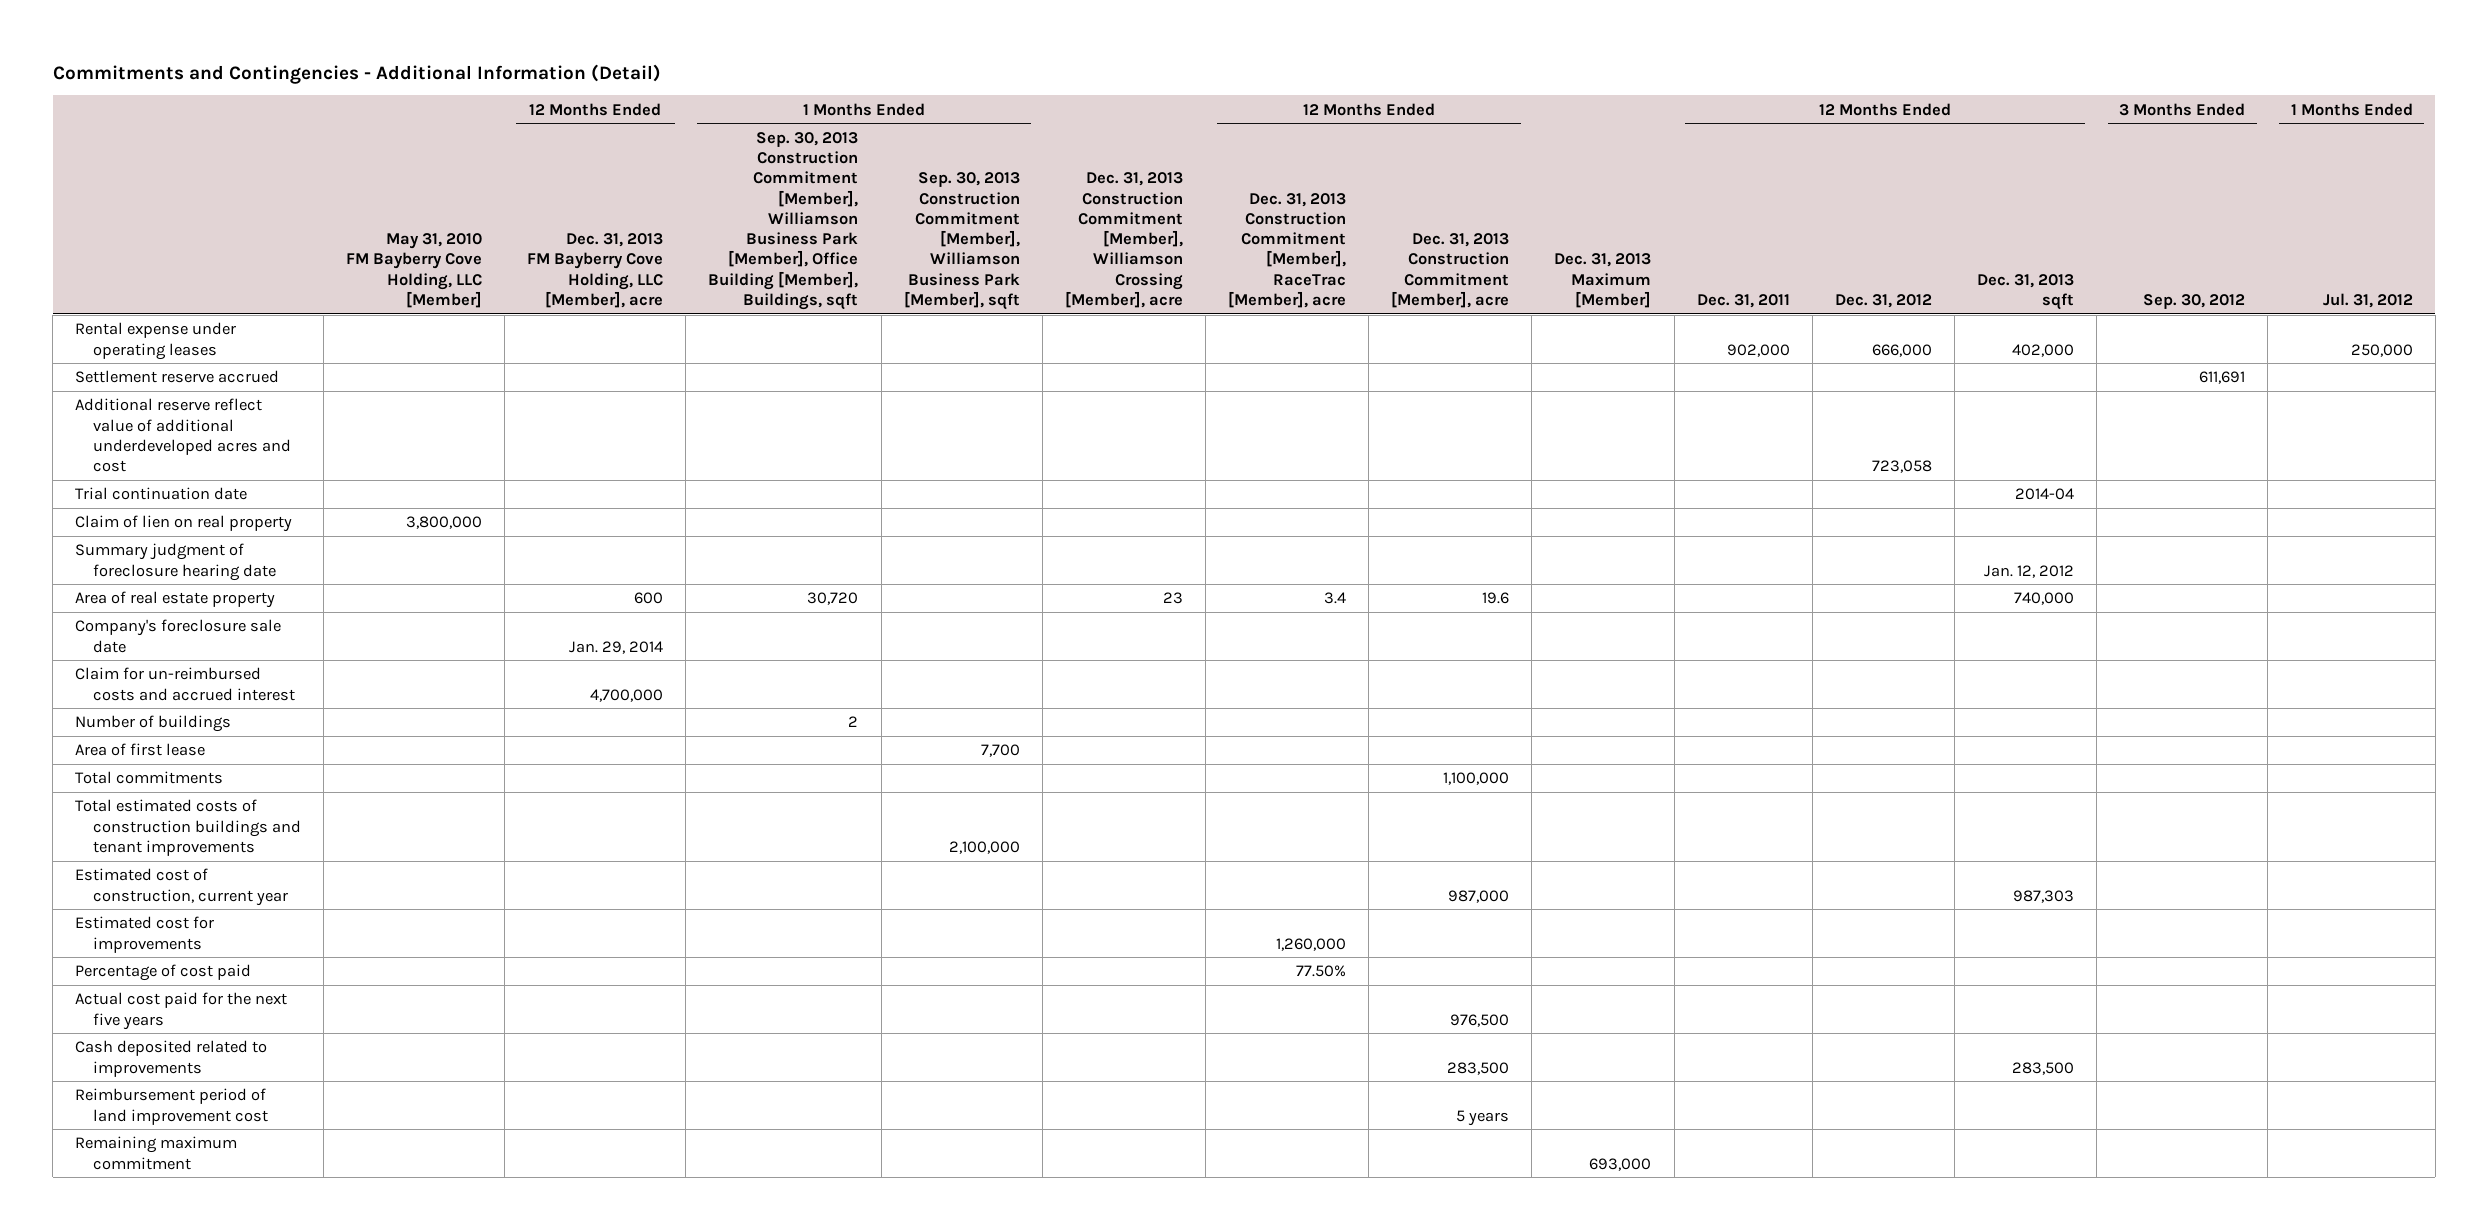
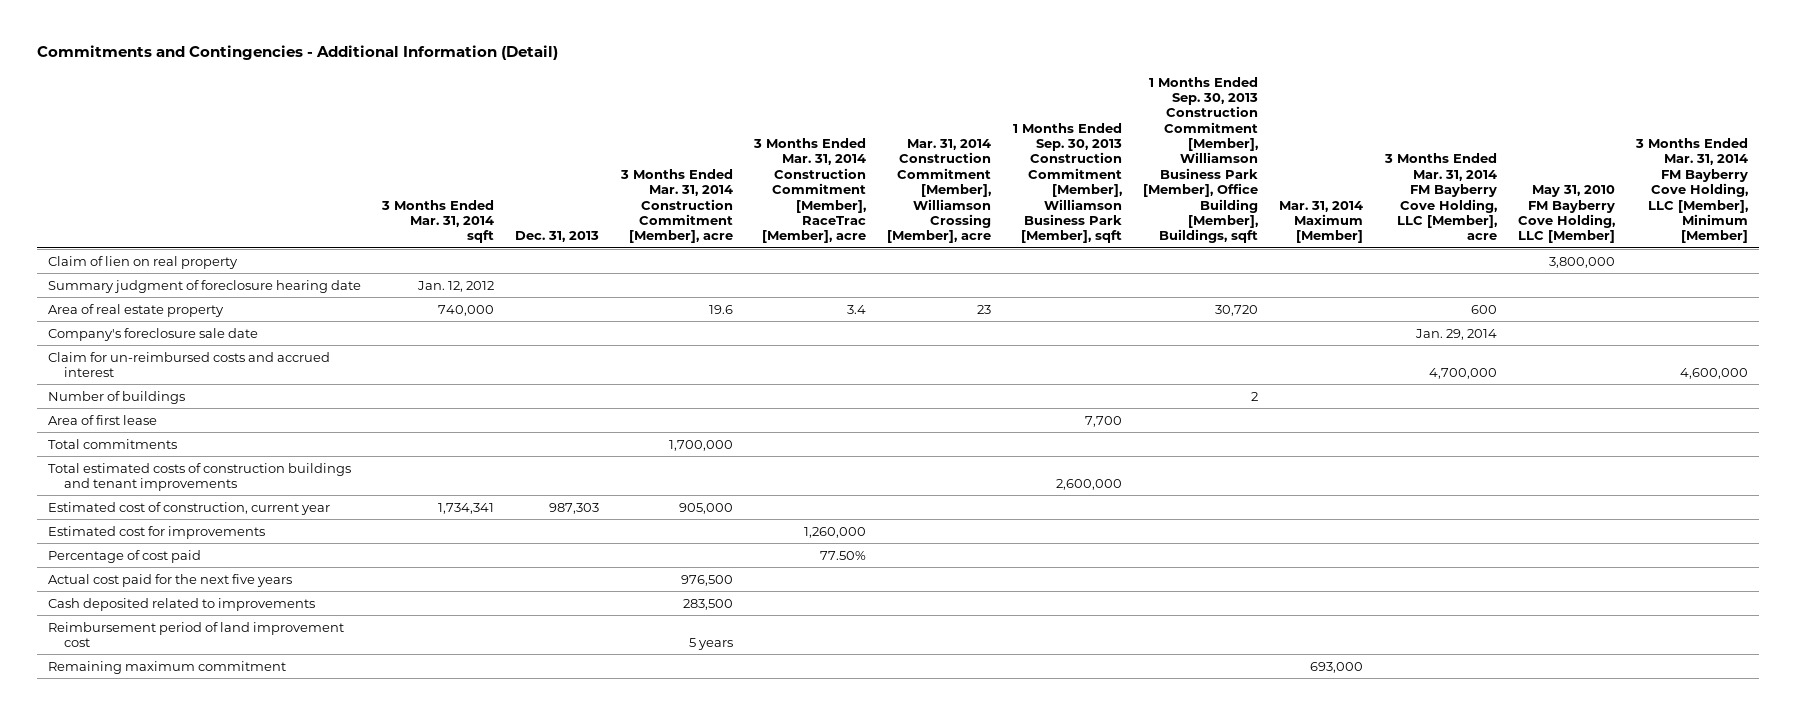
- | May 31, 2010 FM Bayberry Cove Holding, LLC [Member] | 12 Months Ended Dec. 31, 2013 FM Bayberry Cove Holding, LLC [Member], acre | 1 Months Ended Sep. 30, 2013 Construction Commitment [Member], Williamson Business Park [Member], Office Building [Member], Buildings, sqft | 1 Months Ended Sep. 30, 2013 Construction Commitment [Member], Williamson Business Park [Member], sqft | Dec. 31, 2013 Construction Commitment [Member], Williamson Crossing [Member], acre | 12 Months Ended Dec. 31, 2013 Construction Commitment [Member], RaceTrac [Member], acre | 12 Months Ended Dec. 31, 2013 Construction Commitment [Member], acre | Dec. 31, 2013 Maximum [Member] | 12 Months Ended Dec. 31, 2011 | 12 Months Ended Dec. 31, 2012 | 12 Months Ended Dec. 31, 2013 sqft | 3 Months Ended Sep. 30, 2012 | 1 Months Ended Jul. 31, 2012
+ | 3 Months Ended Mar. 31, 2014 sqft | Dec. 31, 2013 | 3 Months Ended Mar. 31, 2014 Construction Commitment [Member], acre | 3 Months Ended Mar. 31, 2014 Construction Commitment [Member], RaceTrac [Member], acre | Mar. 31, 2014 Construction Commitment [Member], Williamson Crossing [Member], acre | 1 Months Ended Sep. 30, 2013 Construction Commitment [Member], Williamson Business Park [Member], sqft | 1 Months Ended Sep. 30, 2013 Construction Commitment [Member], Williamson Business Park [Member], Office Building [Member], Buildings, sqft | Mar. 31, 2014 Maximum [Member] | 3 Months Ended Mar. 31, 2014 FM Bayberry Cove Holding, LLC [Member], acre | May 31, 2010 FM Bayberry Cove Holding, LLC [Member] | 3 Months Ended Mar. 31, 2014 FM Bayberry Cove Holding, LLC [Member], Minimum [Member]
- Rental expense under operating leases | | | | | | | | | 902,000 | 666,000 | 402,000 | | 250,000
- Settlement reserve accrued | | | | | | | | | | | | 611,691 |
- Additional reserve reflect value of additional underdeveloped acres and cost | | | | | | | | | | 723,058 | | |
- Trial continuation date | | | | | | | | | | | 2014-04 | |
- Total estimated costs of construction buildings and tenant improvements | | | | 2,100,000 | | | | | | | | |
+ Total estimated costs of construction buildings and tenant improvements | | | | | | 2,600,000 | | | | |

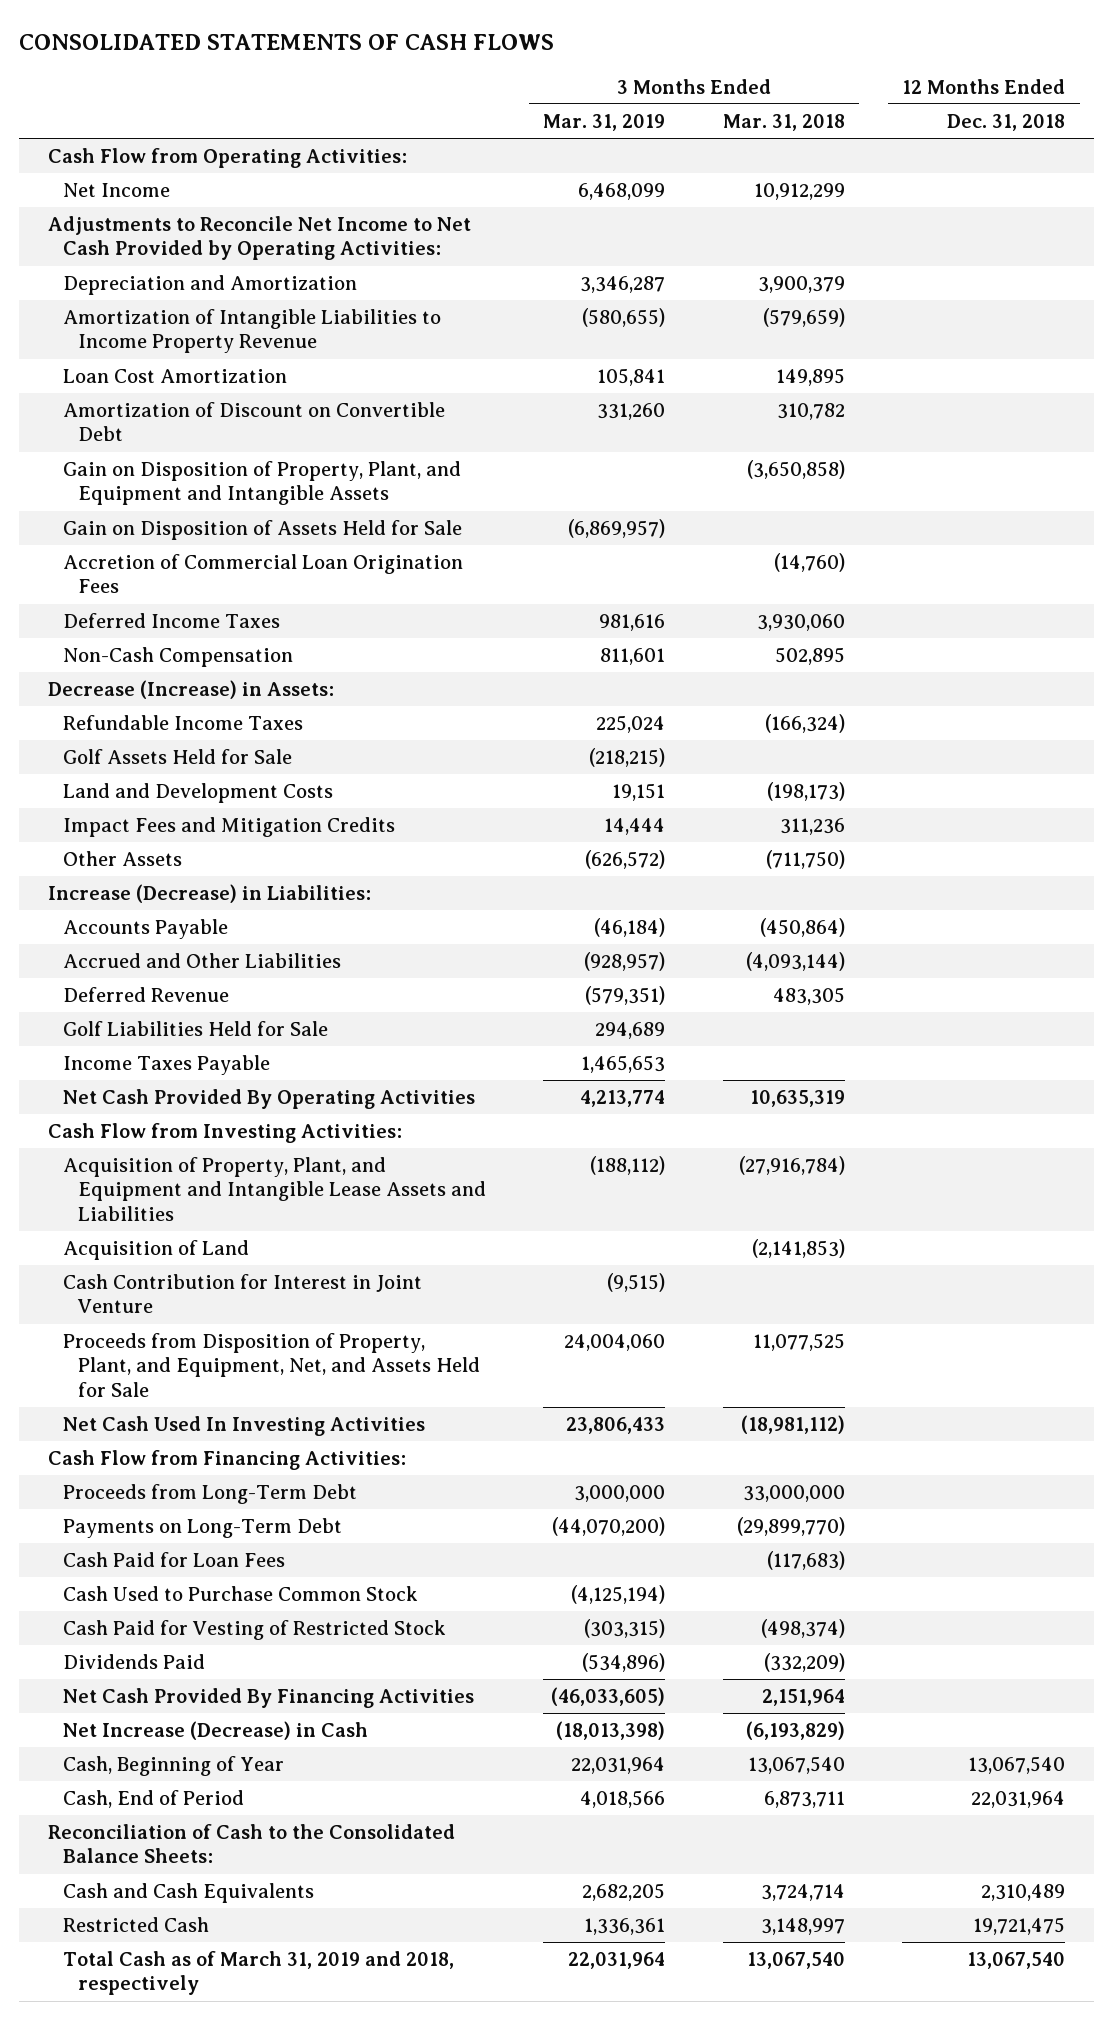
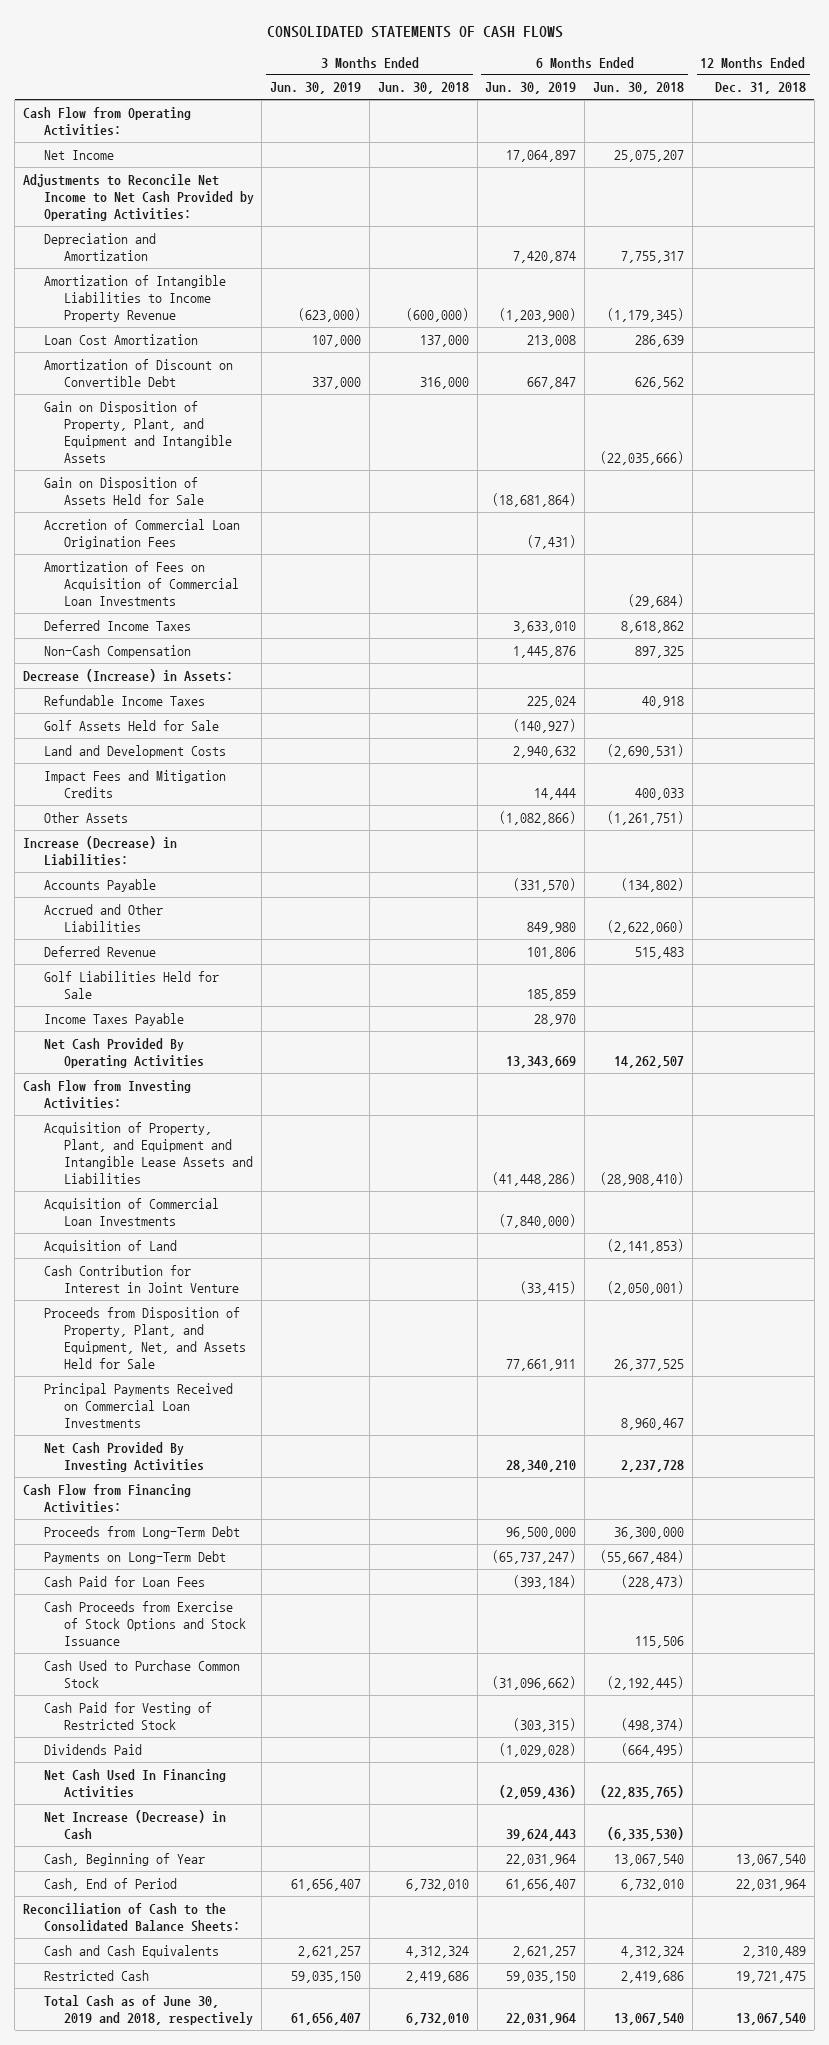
- | 3 Months Ended Mar. 31, 2019 | 3 Months Ended Mar. 31, 2018 | 12 Months Ended Dec. 31, 2018
+ | 3 Months Ended Jun. 30, 2019 | 3 Months Ended Jun. 30, 2018 | 6 Months Ended Jun. 30, 2019 | 6 Months Ended Jun. 30, 2018 | 12 Months Ended Dec. 31, 2018
+ Amortization of Fees on Acquisition of Commercial Loan Investments | | | | (29,684) |
+ Acquisition of Commercial Loan Investments | | | (7,840,000) | |
- Net Cash Used In Investing Activities | 23,806,433 | (18,981,112) |
+ Principal Payments Received on Commercial Loan Investments | | | | 8,960,467 |
+ Net Cash Provided By Investing Activities | | | 28,340,210 | 2,237,728 |
+ Cash Proceeds from Exercise of Stock Options and Stock Issuance | | | | 115,506 |
- Net Cash Provided By Financing Activities | (46,033,605) | 2,151,964 |
+ Net Cash Used In Financing Activities | | | (2,059,436) | (22,835,765) |
- Total Cash as of March 31, 2019 and 2018, respectively | 22,031,964 | 13,067,540 | 13,067,540
+ Total Cash as of June 30, 2019 and 2018, respectively | 61,656,407 | 6,732,010 | 22,031,964 | 13,067,540 | 13,067,540

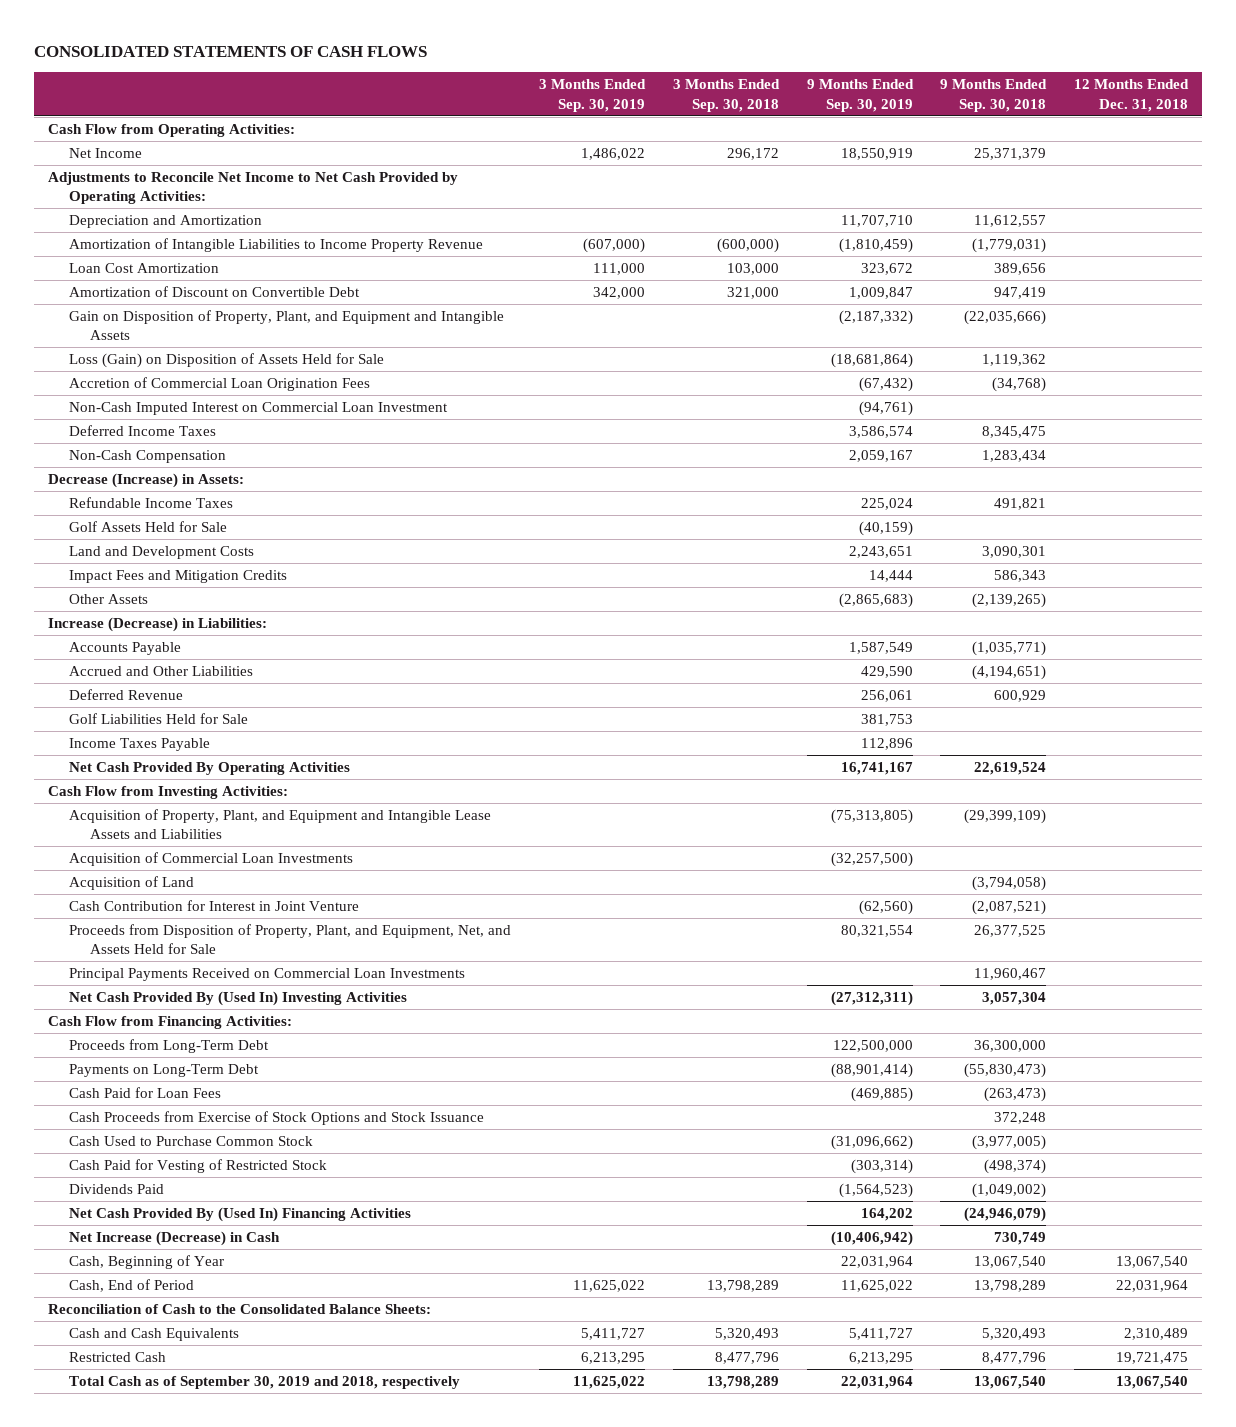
- | 3 Months Ended Jun. 30, 2019 | 3 Months Ended Jun. 30, 2018 | 6 Months Ended Jun. 30, 2019 | 6 Months Ended Jun. 30, 2018 | 12 Months Ended Dec. 31, 2018
+ | 3 Months Ended Sep. 30, 2019 | 3 Months Ended Sep. 30, 2018 | 9 Months Ended Sep. 30, 2019 | 9 Months Ended Sep. 30, 2018 | 12 Months Ended Dec. 31, 2018
- Gain on Disposition of Assets Held for Sale | | | (18,681,864) | |
+ Loss (Gain) on Disposition of Assets Held for Sale | | | (18,681,864) | 1,119,362 |
- Amortization of Fees on Acquisition of Commercial Loan Investments | | | | (29,684) |
+ Non-Cash Imputed Interest on Commercial Loan Investment | | | (94,761) | |
- Net Cash Provided By Investing Activities | | | 28,340,210 | 2,237,728 |
+ Net Cash Provided By (Used In) Investing Activities | | | (27,312,311) | 3,057,304 |
- Net Cash Used In Financing Activities | | | (2,059,436) | (22,835,765) |
+ Net Cash Provided By (Used In) Financing Activities | | | 164,202 | (24,946,079) |
- Total Cash as of June 30, 2019 and 2018, respectively | 61,656,407 | 6,732,010 | 22,031,964 | 13,067,540 | 13,067,540
+ Total Cash as of September 30, 2019 and 2018, respectively | 11,625,022 | 13,798,289 | 22,031,964 | 13,067,540 | 13,067,540

